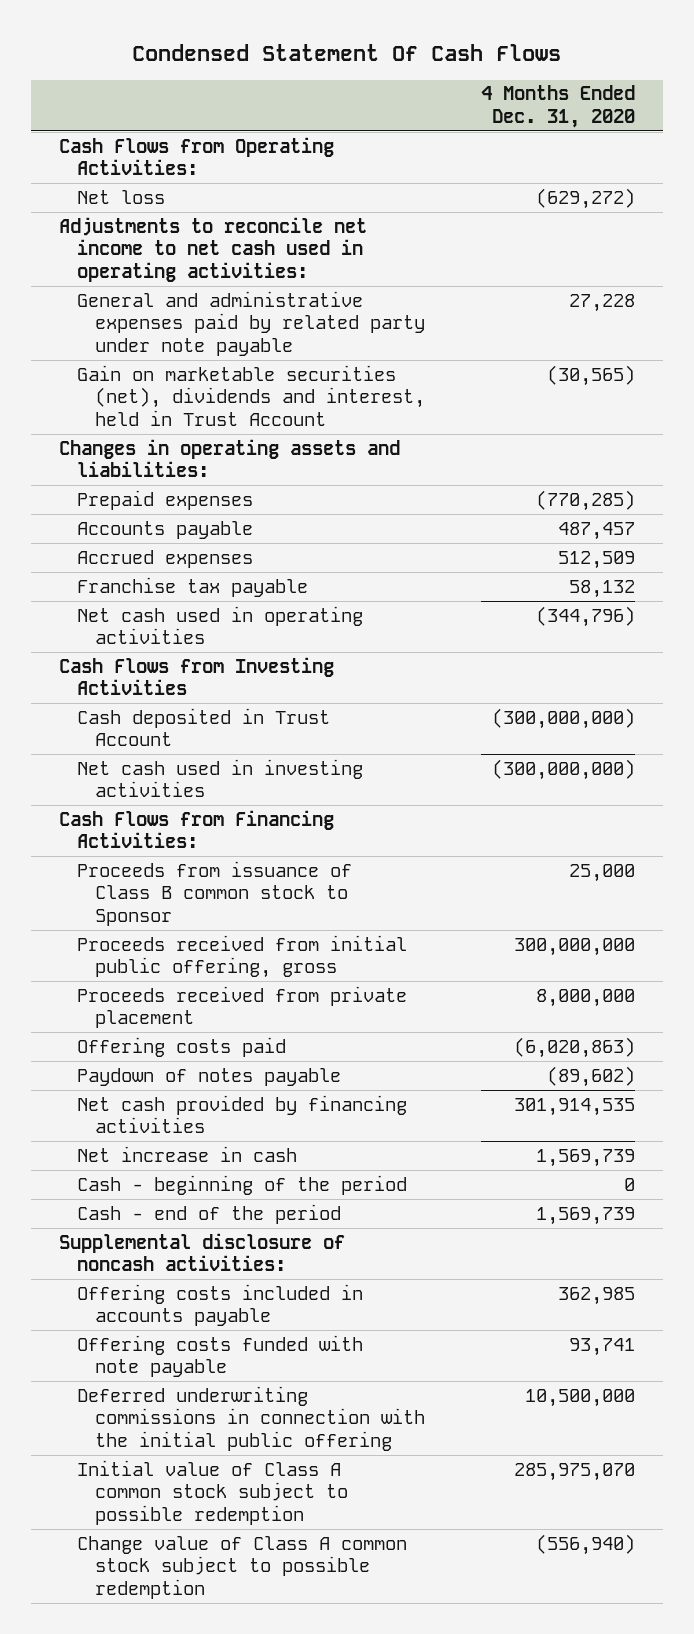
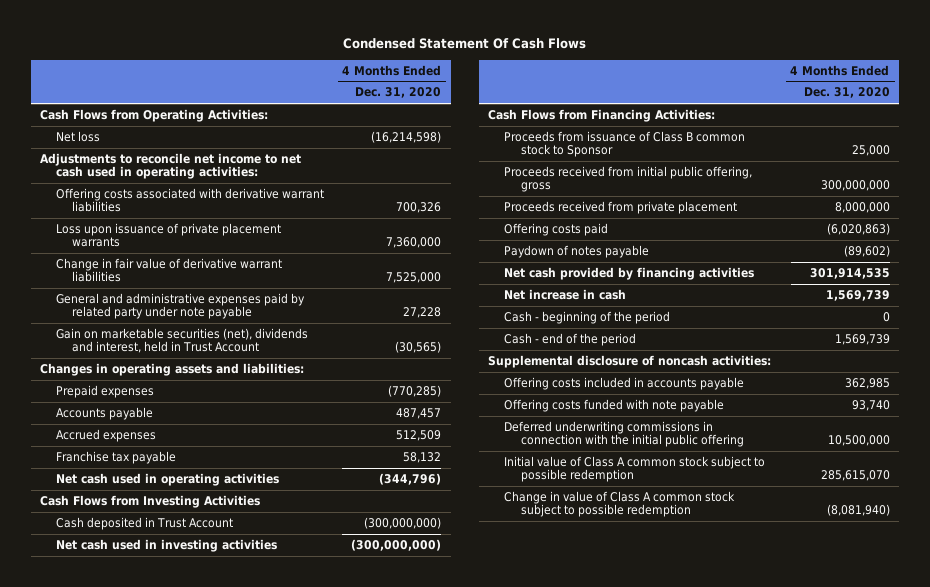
- Net loss | (629,272)
+ Net loss | (16,214,598)
+ Offering costs associated with derivative warrant liabilities | 700,326
+ Loss upon issuance of private placement warrants | 7,360,000
+ Change in fair value of derivative warrant liabilities | 7,525,000
- Offering costs funded with note payable | 93,741
+ Offering costs funded with note payable | 93,740
- Initial value of Class A common stock subject to possible redemption | 285,975,070
- Change value of Class A common stock subject to possible redemption | (556,940)
+ Initial value of Class A common stock subject to possible redemption | 285,615,070
+ Change in value of Class A common stock subject to possible redemption | (8,081,940)

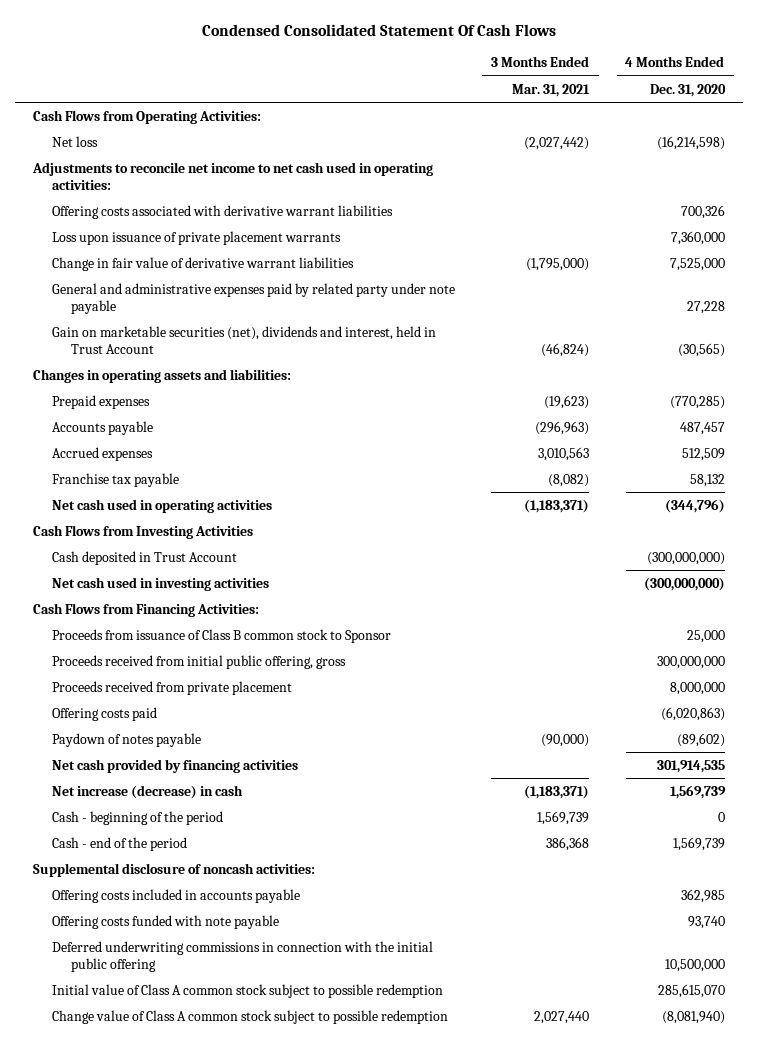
- Condensed Statement Of Cash Flows
+ Condensed Consolidated Statement Of Cash Flows
- | 4 Months Ended Dec. 31, 2020
+ | 3 Months Ended Mar. 31, 2021 | 4 Months Ended Dec. 31, 2020
- Net increase in cash | 1,569,739
+ Net increase (decrease) in cash | (1,183,371) | 1,569,739
- Change in value of Class A common stock subject to possible redemption | (8,081,940)
+ Change value of Class A common stock subject to possible redemption | 2,027,440 | (8,081,940)

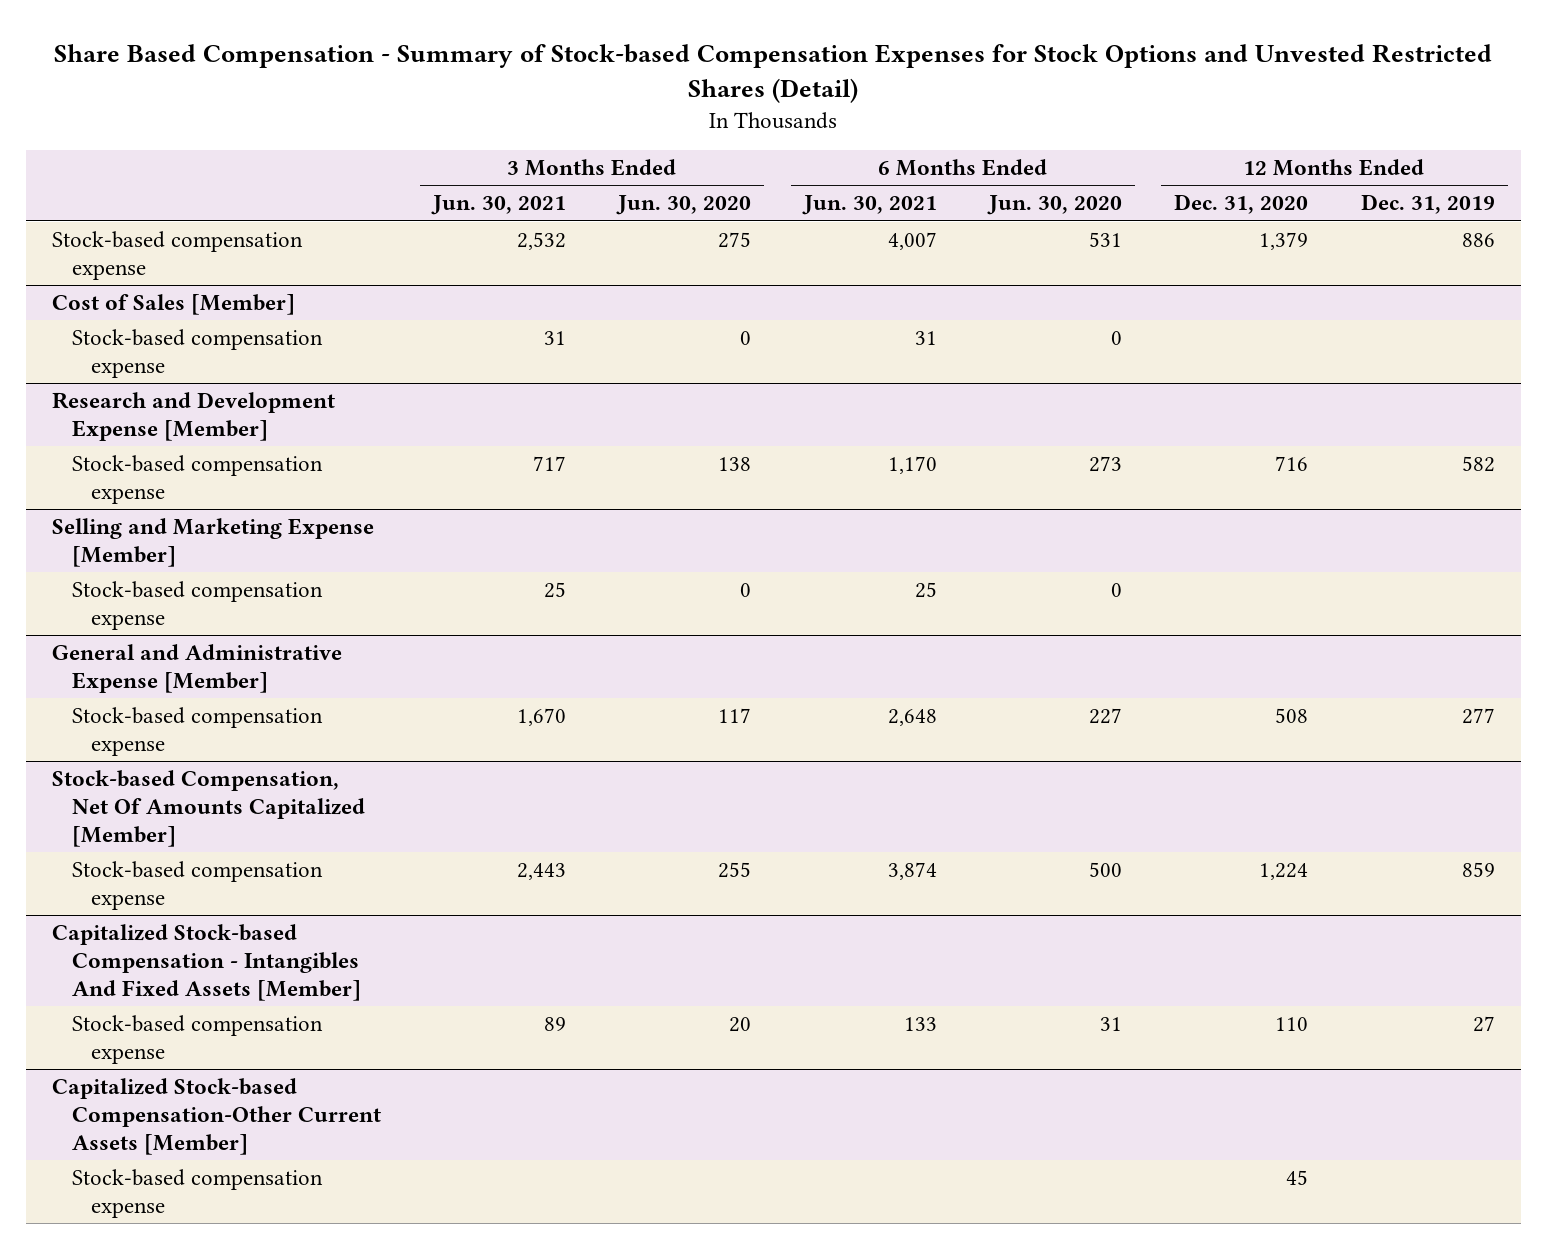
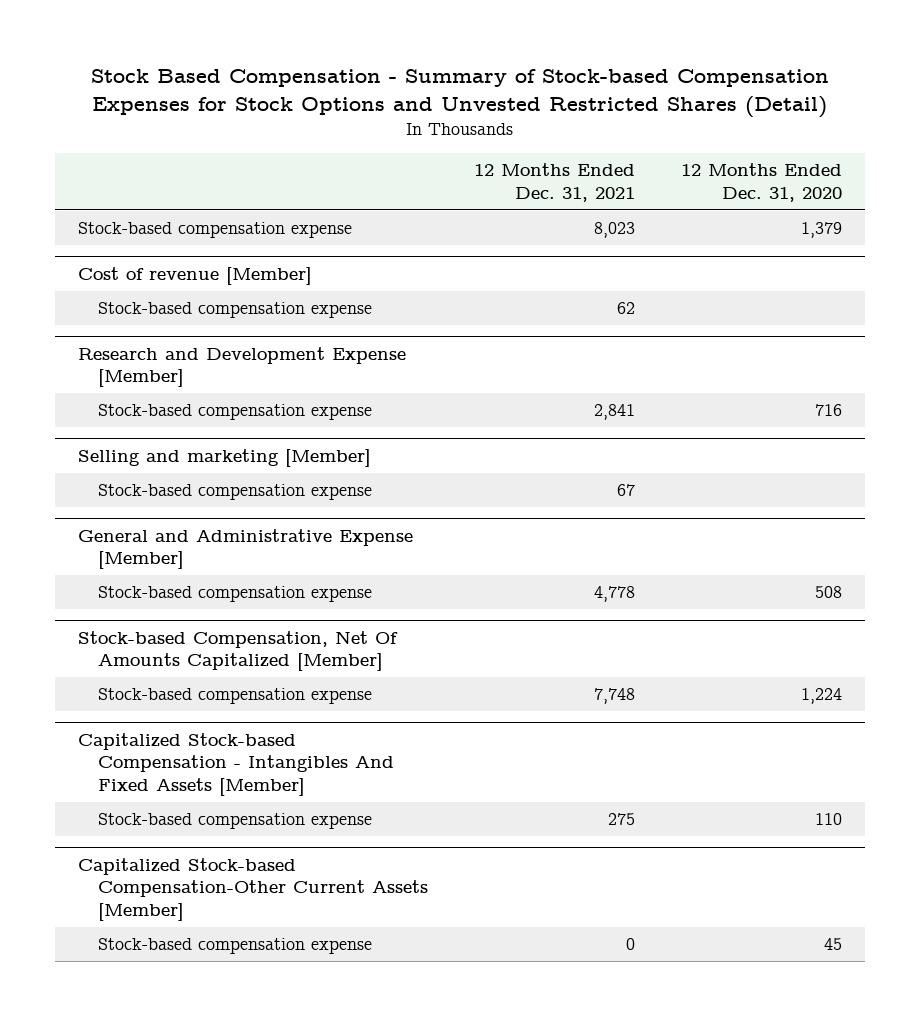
- Share Based Compensation - Summary of Stock-based Compensation Expenses for Stock Options and Unvested Restricted Shares (Detail)
+ Stock Based Compensation - Summary of Stock-based Compensation Expenses for Stock Options and Unvested Restricted Shares (Detail)
- | 3 Months Ended Jun. 30, 2021 | 3 Months Ended Jun. 30, 2020 | 6 Months Ended Jun. 30, 2021 | 6 Months Ended Jun. 30, 2020 | 12 Months Ended Dec. 31, 2020 | 12 Months Ended Dec. 31, 2019
+ | 12 Months Ended Dec. 31, 2021 | 12 Months Ended Dec. 31, 2020
- Cost of Sales [Member]
+ Cost of revenue [Member]
- Selling and Marketing Expense [Member]
+ Selling and marketing [Member]

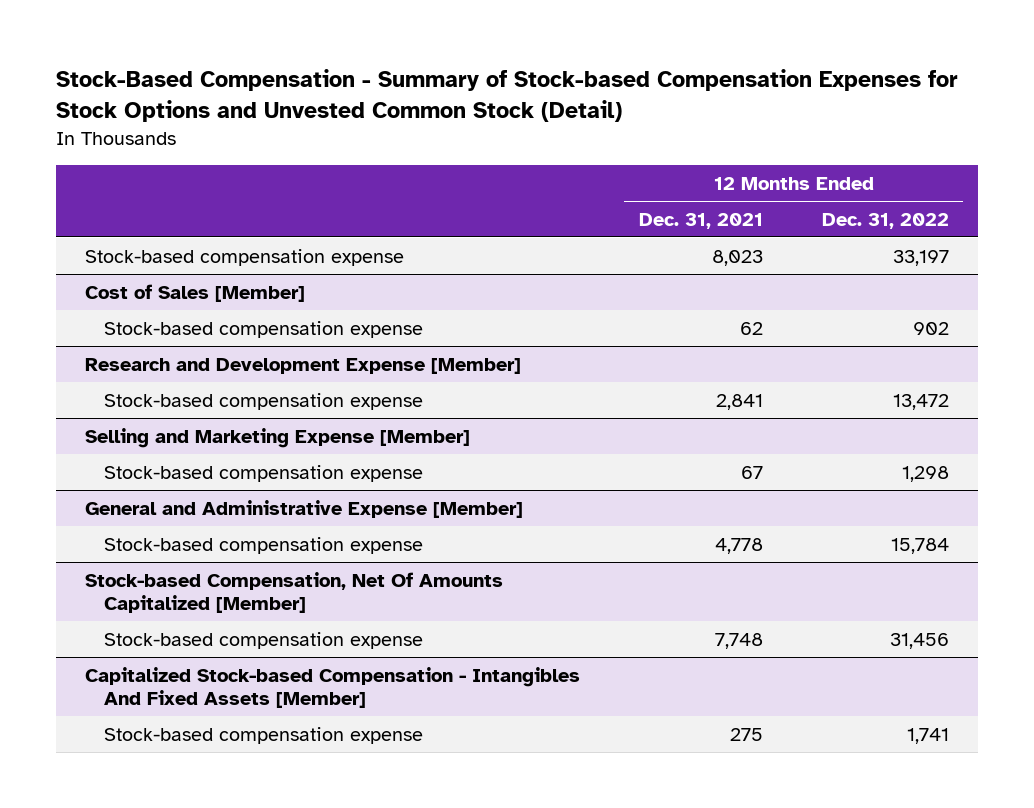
- Stock Based Compensation - Summary of Stock-based Compensation Expenses for Stock Options and Unvested Restricted Shares (Detail)
+ Stock-Based Compensation - Summary of Stock-based Compensation Expenses for Stock Options and Unvested Common Stock (Detail)
- | 12 Months Ended Dec. 31, 2021 | 12 Months Ended Dec. 31, 2020
+ | 12 Months Ended Dec. 31, 2021 | 12 Months Ended Dec. 31, 2022
- Cost of revenue [Member]
+ Cost of Sales [Member]
- Selling and marketing [Member]
+ Selling and Marketing Expense [Member]
- Capitalized Stock-based Compensation-Other Current Assets [Member]
- Stock-based compensation expense | 0 | 45

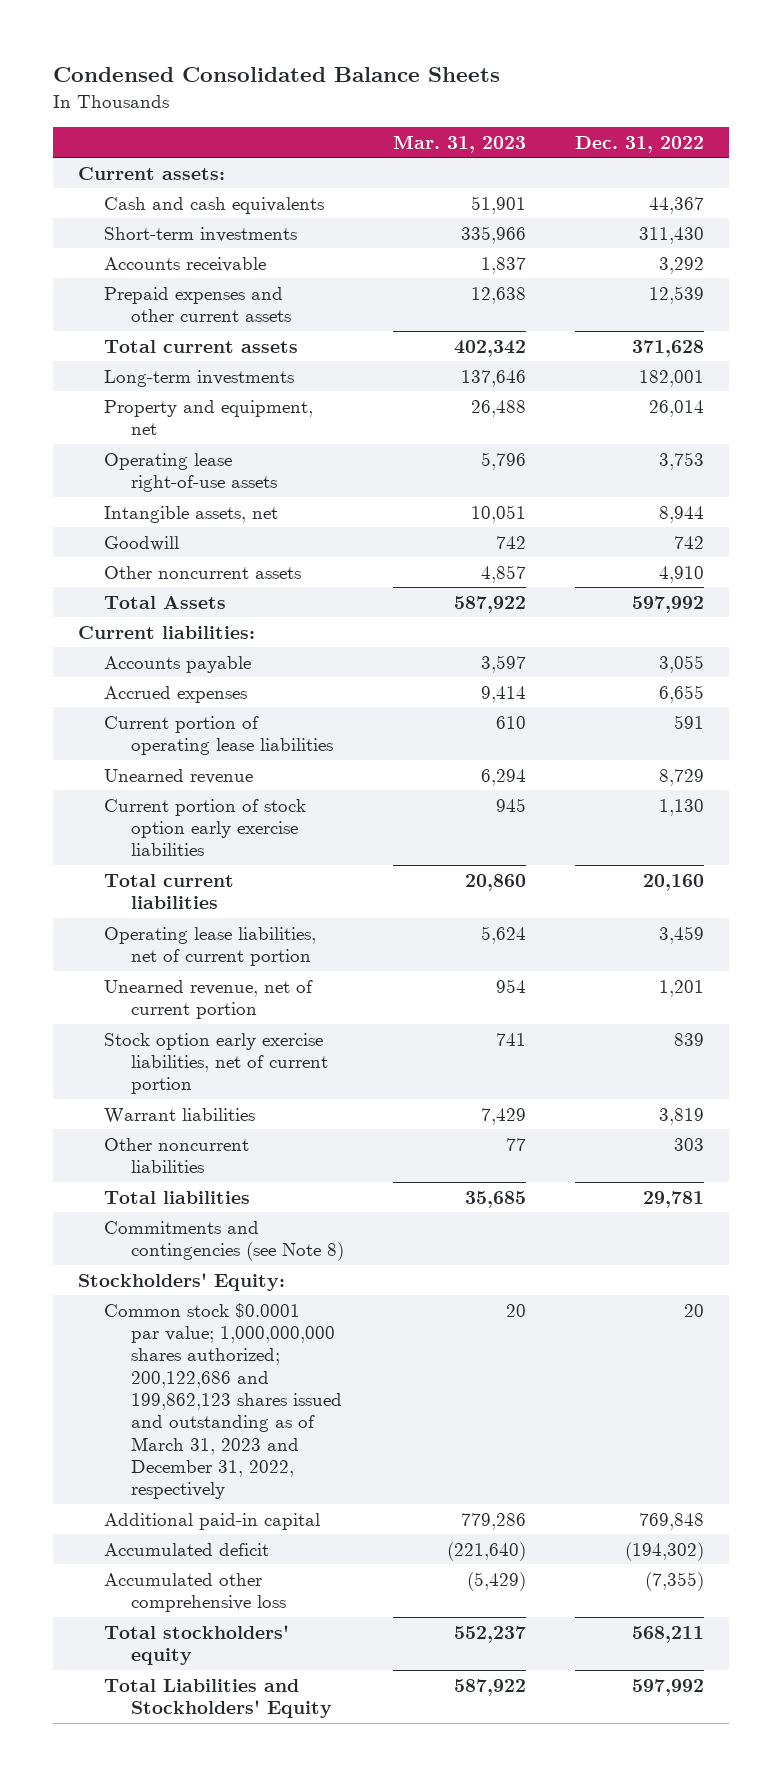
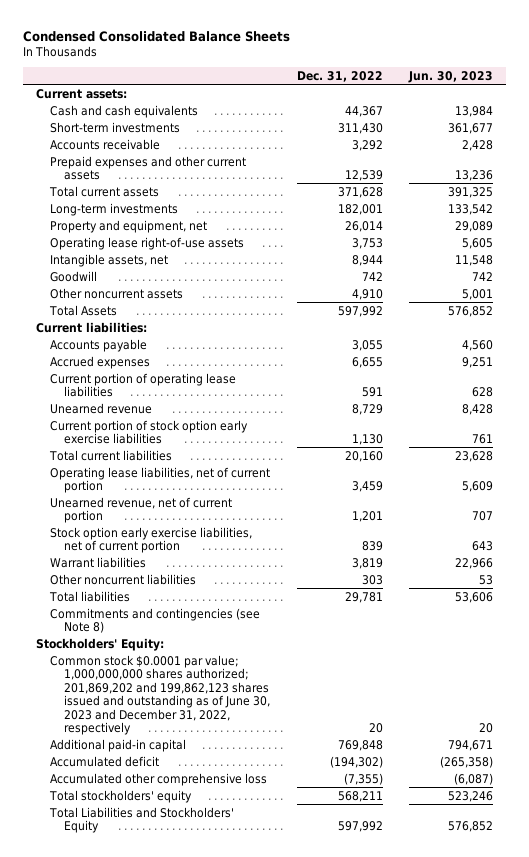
- | Mar. 31, 2023 | Dec. 31, 2022
+ | Dec. 31, 2022 | Jun. 30, 2023
- Common stock $0.0001 par value; 1,000,000,000 shares authorized; 200,122,686 and 199,862,123 shares issued and outstanding as of March 31, 2023 and December 31, 2022, respectively | 20 | 20
+ Common stock $0.0001 par value; 1,000,000,000 shares authorized; 201,869,202 and 199,862,123 shares issued and outstanding as of June 30, 2023 and December 31, 2022, respectively | 20 | 20

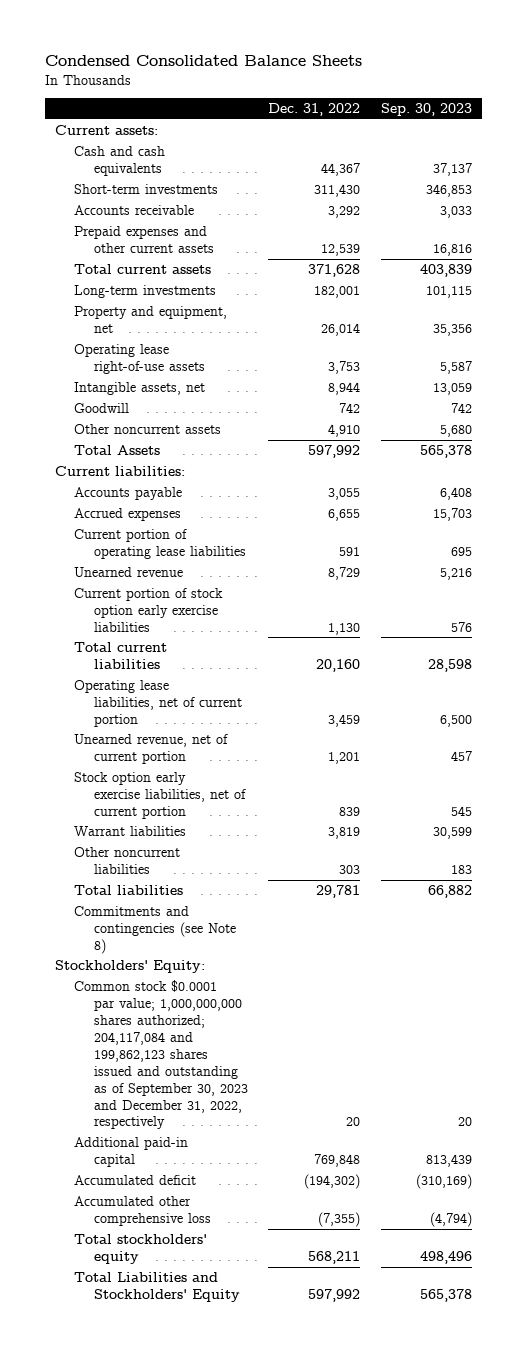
- | Dec. 31, 2022 | Jun. 30, 2023
+ | Dec. 31, 2022 | Sep. 30, 2023
- Common stock $0.0001 par value; 1,000,000,000 shares authorized; 201,869,202 and 199,862,123 shares issued and outstanding as of June 30, 2023 and December 31, 2022, respectively | 20 | 20
+ Common stock $0.0001 par value; 1,000,000,000 shares authorized; 204,117,084 and 199,862,123 shares issued and outstanding as of September 30, 2023 and December 31, 2022, respectively | 20 | 20

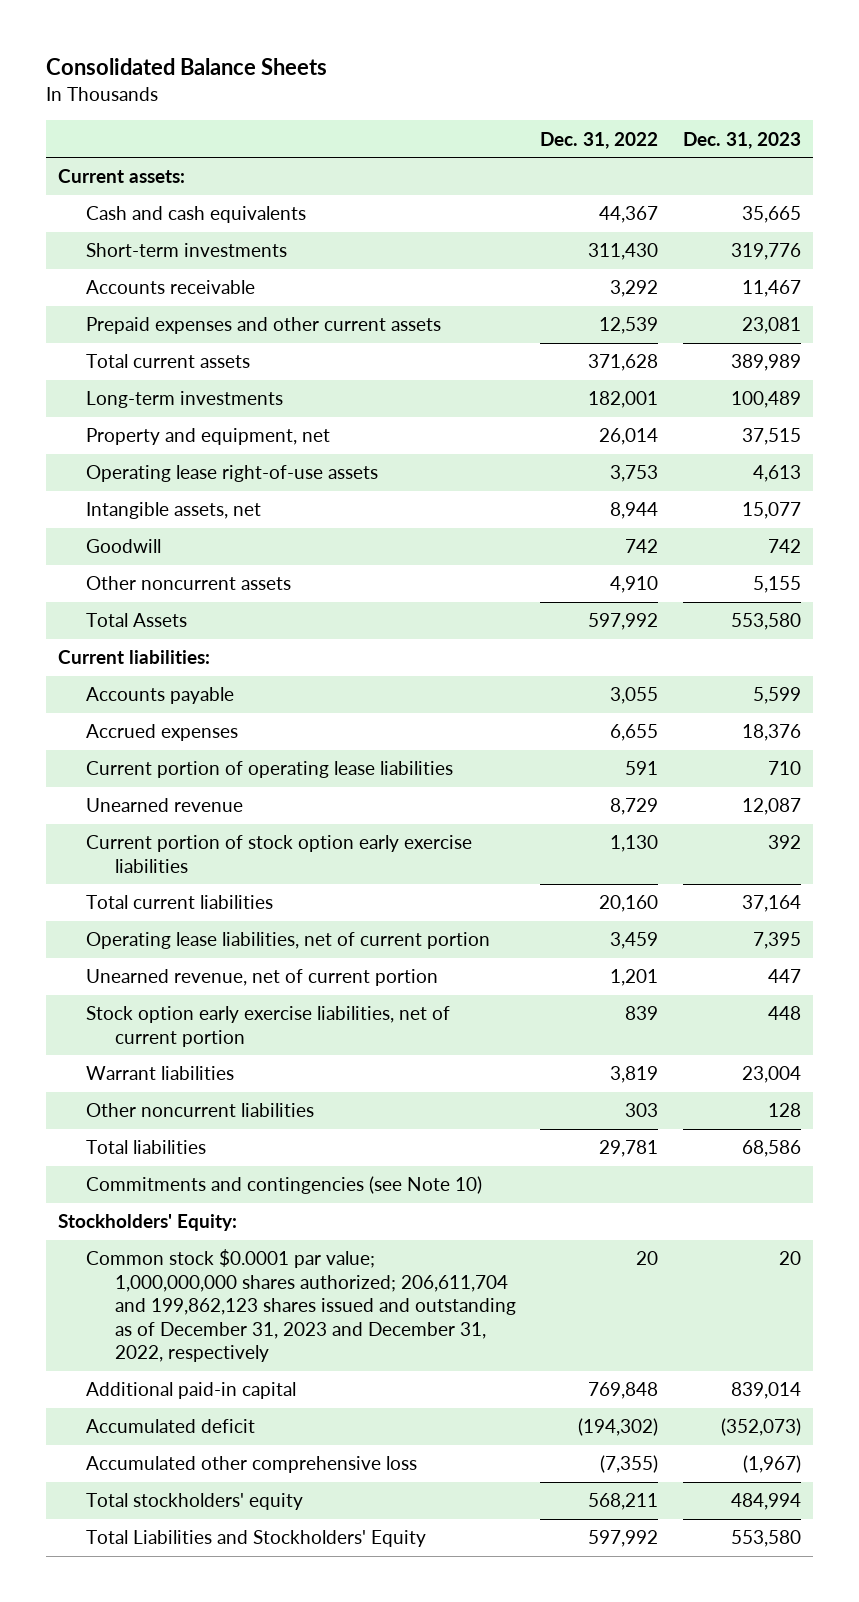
- Condensed Consolidated Balance Sheets
+ Consolidated Balance Sheets
- | Dec. 31, 2022 | Sep. 30, 2023
+ | Dec. 31, 2022 | Dec. 31, 2023
- Commitments and contingencies (see Note 8)
+ Commitments and contingencies (see Note 10)
- Common stock $0.0001 par value; 1,000,000,000 shares authorized; 204,117,084 and 199,862,123 shares issued and outstanding as of September 30, 2023 and December 31, 2022, respectively | 20 | 20
+ Common stock $0.0001 par value; 1,000,000,000 shares authorized; 206,611,704 and 199,862,123 shares issued and outstanding as of December 31, 2023 and December 31, 2022, respectively | 20 | 20

